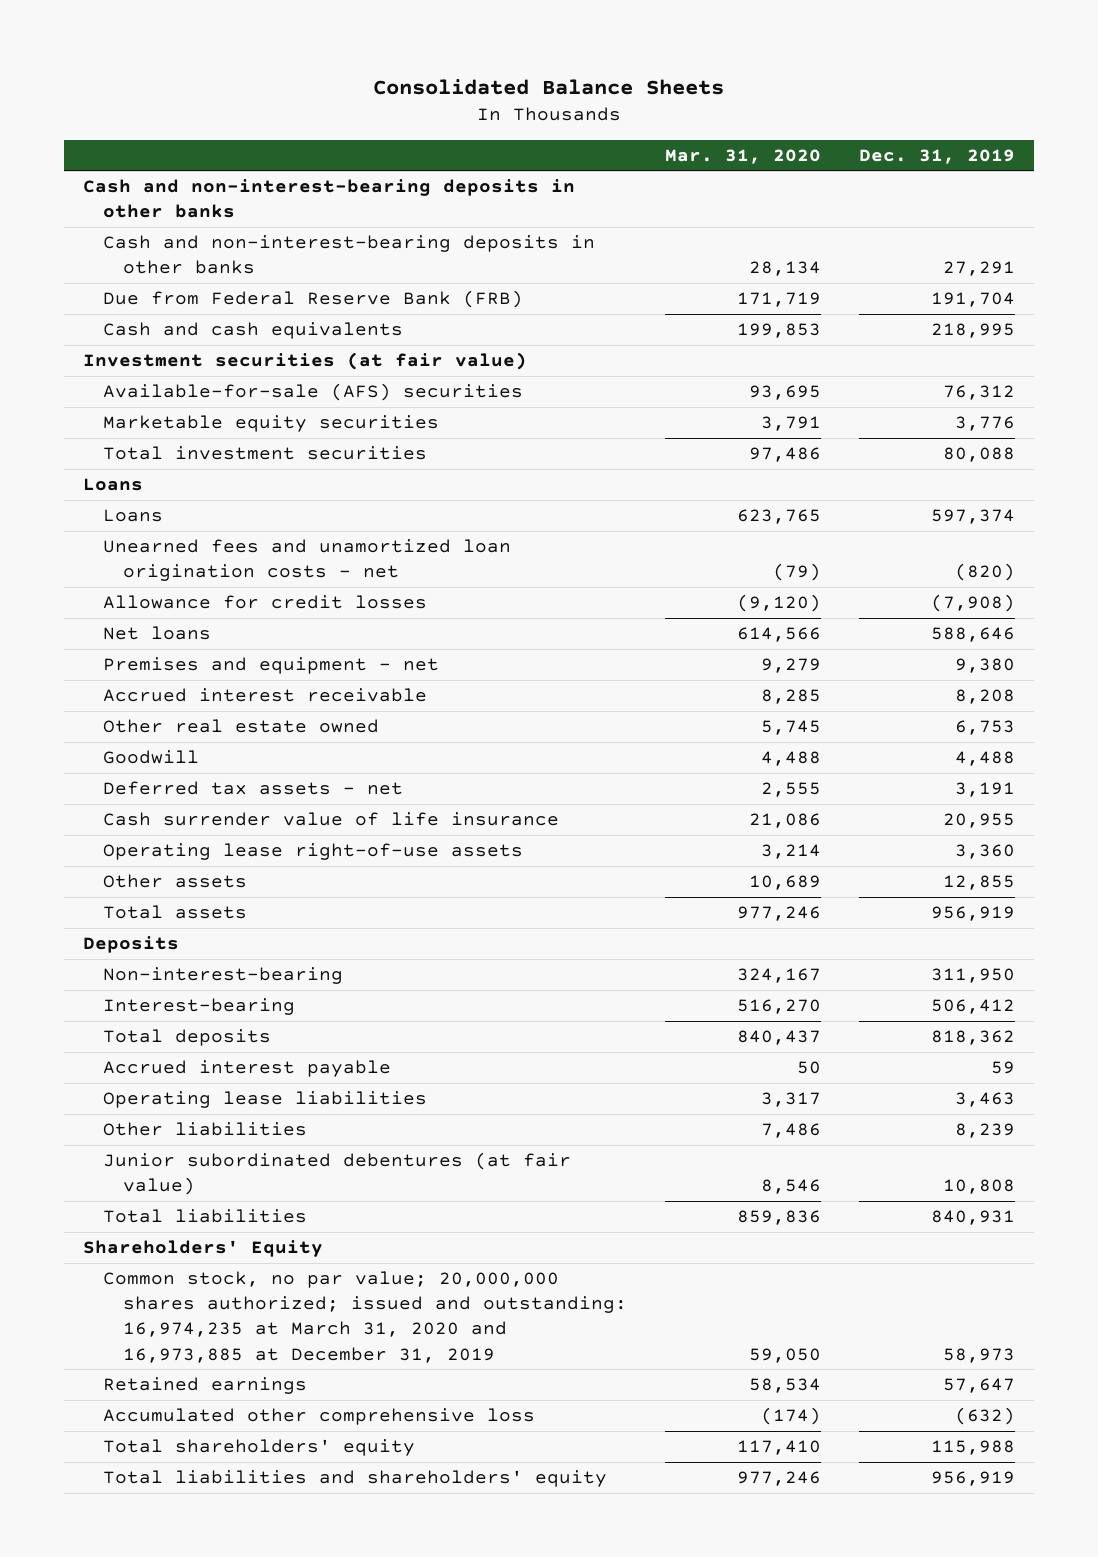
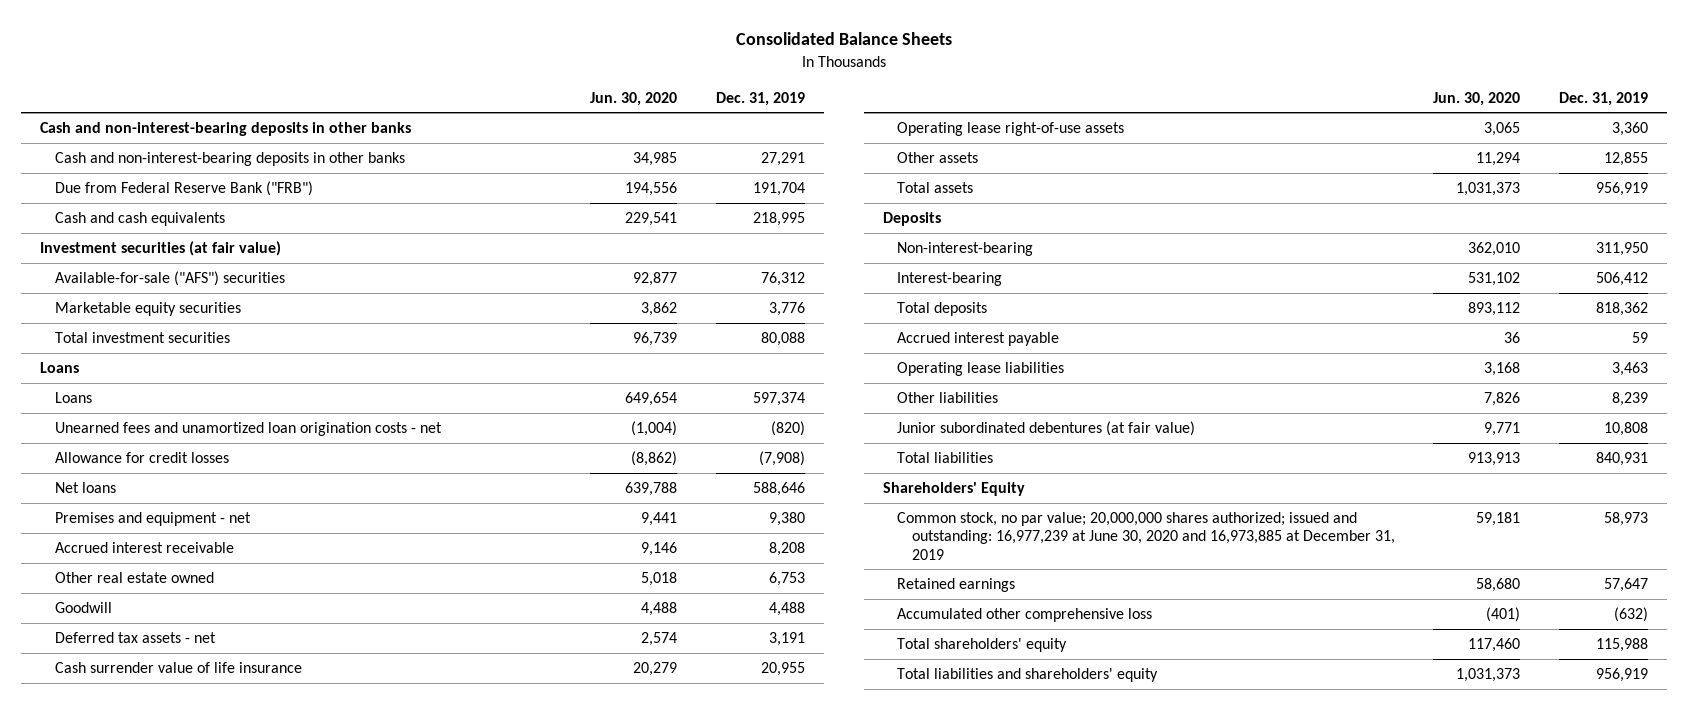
- | Mar. 31, 2020 | Dec. 31, 2019
+ | Jun. 30, 2020 | Dec. 31, 2019
- Due from Federal Reserve Bank (FRB) | 171,719 | 191,704
+ Due from Federal Reserve Bank ("FRB") | 194,556 | 191,704
- Available-for-sale (AFS) securities | 93,695 | 76,312
+ Available-for-sale ("AFS") securities | 92,877 | 76,312
- Common stock, no par value; 20,000,000 shares authorized; issued and outstanding: 16,974,235 at March 31, 2020 and 16,973,885 at December 31, 2019 | 59,050 | 58,973
+ Common stock, no par value; 20,000,000 shares authorized; issued and outstanding: 16,977,239 at June 30, 2020 and 16,973,885 at December 31, 2019 | 59,181 | 58,973

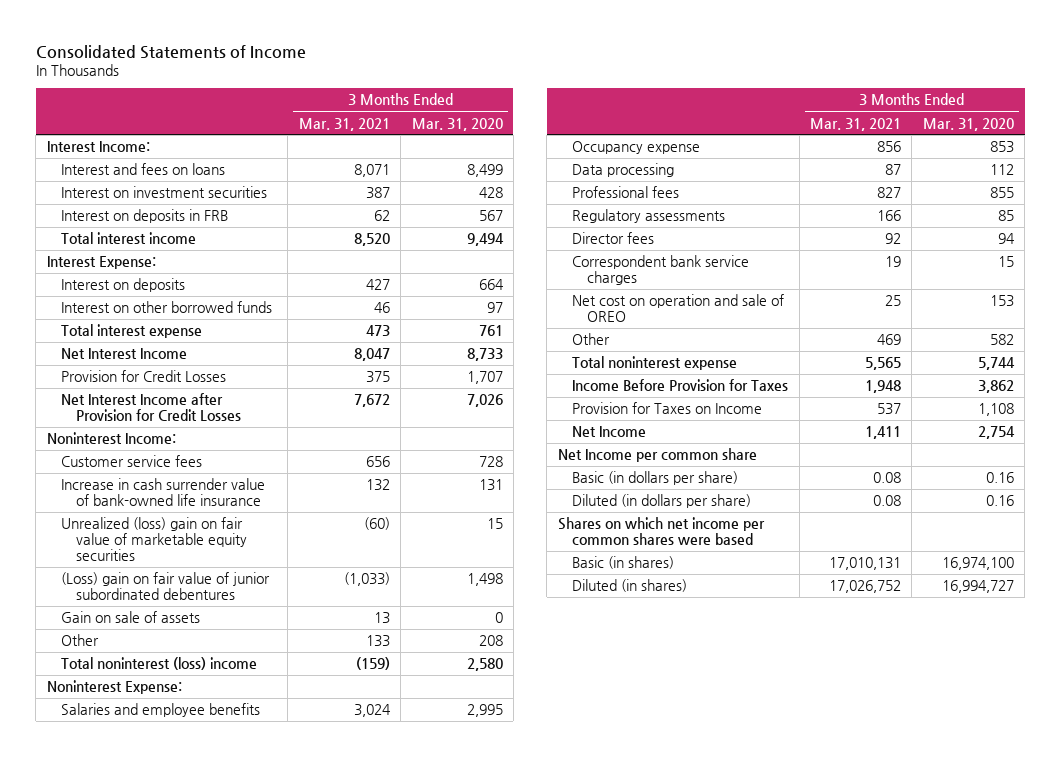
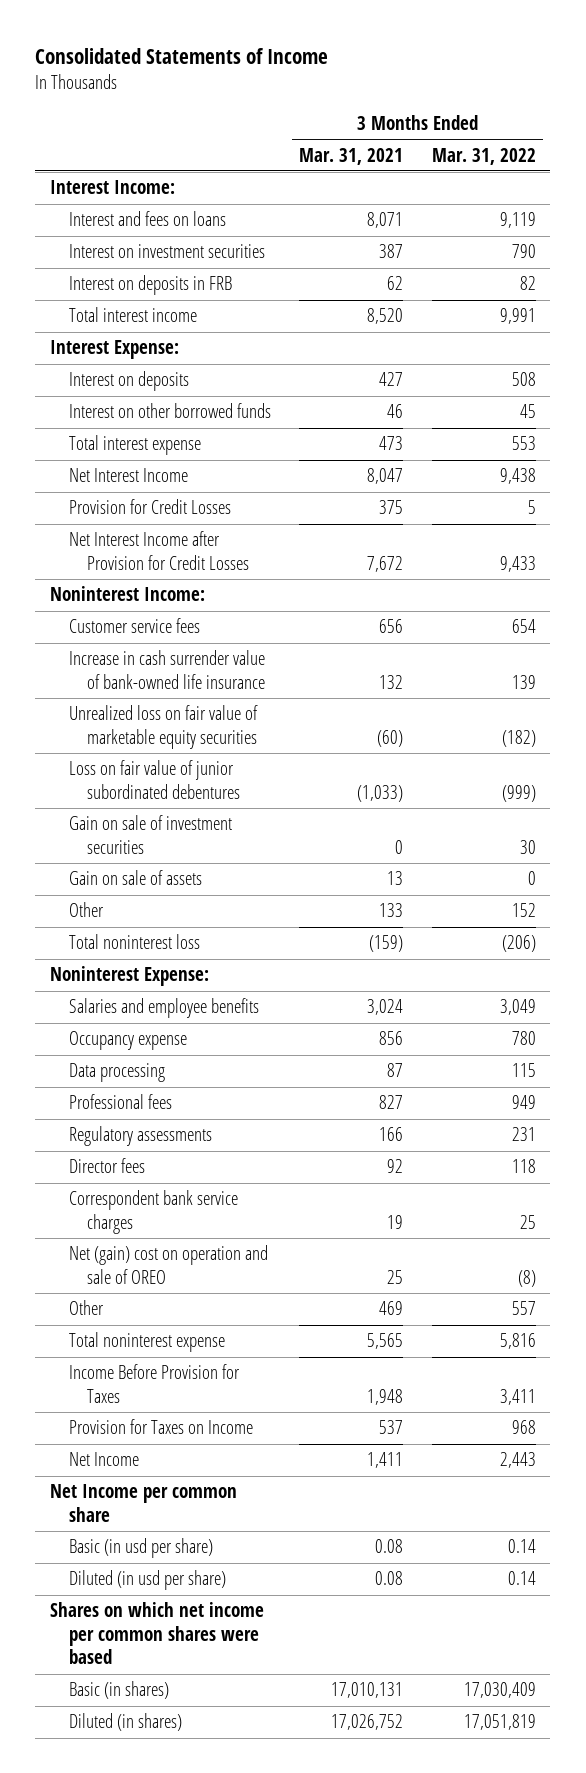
- | 3 Months Ended Mar. 31, 2021 | 3 Months Ended Mar. 31, 2020
+ | 3 Months Ended Mar. 31, 2021 | 3 Months Ended Mar. 31, 2022
- Unrealized (loss) gain on fair value of marketable equity securities | (60) | 15
- (Loss) gain on fair value of junior subordinated debentures | (1,033) | 1,498
+ Unrealized loss on fair value of marketable equity securities | (60) | (182)
+ Loss on fair value of junior subordinated debentures | (1,033) | (999)
+ Gain on sale of investment securities | 0 | 30
- Total noninterest (loss) income | (159) | 2,580
+ Total noninterest loss | (159) | (206)
- Net cost on operation and sale of OREO | 25 | 153
+ Net (gain) cost on operation and sale of OREO | 25 | (8)
- Basic (in dollars per share) | 0.08 | 0.16
- Diluted (in dollars per share) | 0.08 | 0.16
+ Basic (in usd per share) | 0.08 | 0.14
+ Diluted (in usd per share) | 0.08 | 0.14

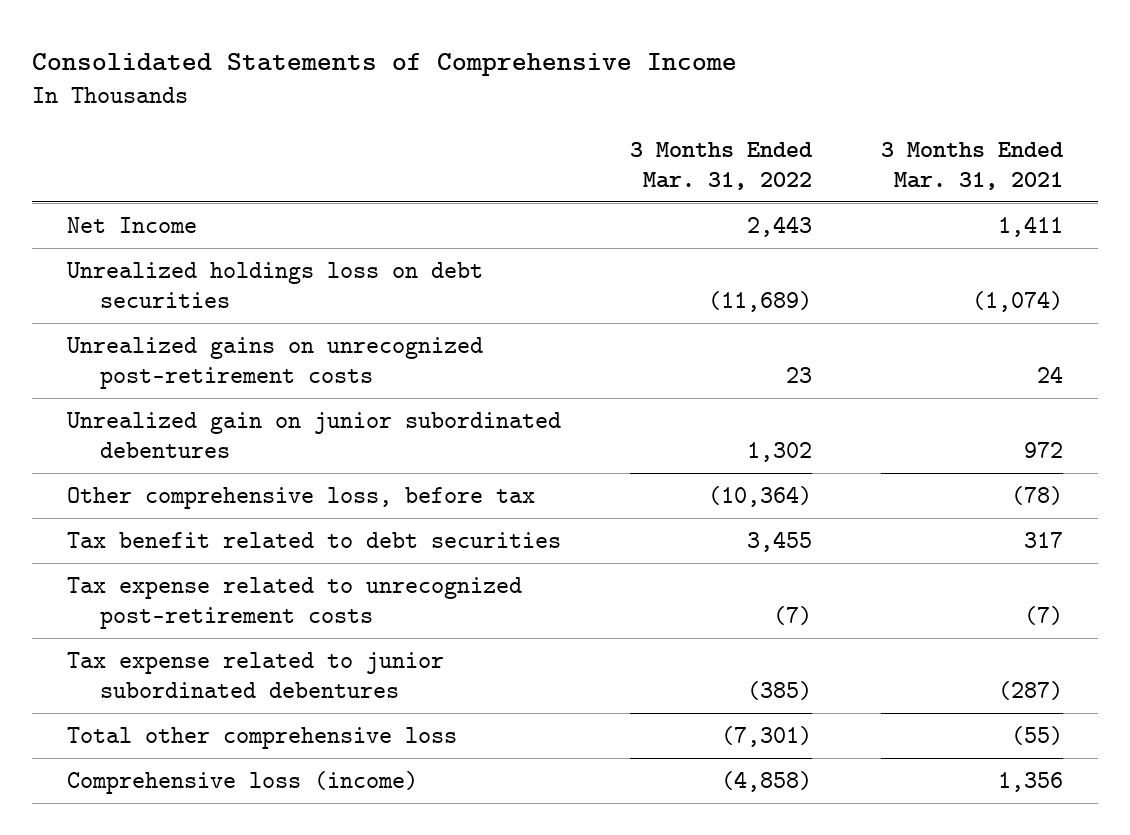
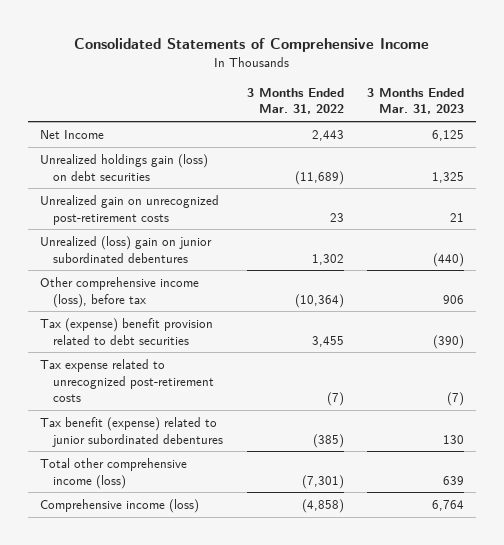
- | 3 Months Ended Mar. 31, 2022 | 3 Months Ended Mar. 31, 2021
+ | 3 Months Ended Mar. 31, 2022 | 3 Months Ended Mar. 31, 2023
- Unrealized holdings loss on debt securities | (11,689) | (1,074)
- Unrealized gains on unrecognized post-retirement costs | 23 | 24
- Unrealized gain on junior subordinated debentures | 1,302 | 972
- Other comprehensive loss, before tax | (10,364) | (78)
- Tax benefit related to debt securities | 3,455 | 317
+ Unrealized holdings gain (loss) on debt securities | (11,689) | 1,325
+ Unrealized gain on unrecognized post-retirement costs | 23 | 21
+ Unrealized (loss) gain on junior subordinated debentures | 1,302 | (440)
+ Other comprehensive income (loss), before tax | (10,364) | 906
+ Tax (expense) benefit provision related to debt securities | 3,455 | (390)
- Tax expense related to junior subordinated debentures | (385) | (287)
- Total other comprehensive loss | (7,301) | (55)
- Comprehensive loss (income) | (4,858) | 1,356
+ Tax benefit (expense) related to junior subordinated debentures | (385) | 130
+ Total other comprehensive income (loss) | (7,301) | 639
+ Comprehensive income (loss) | (4,858) | 6,764

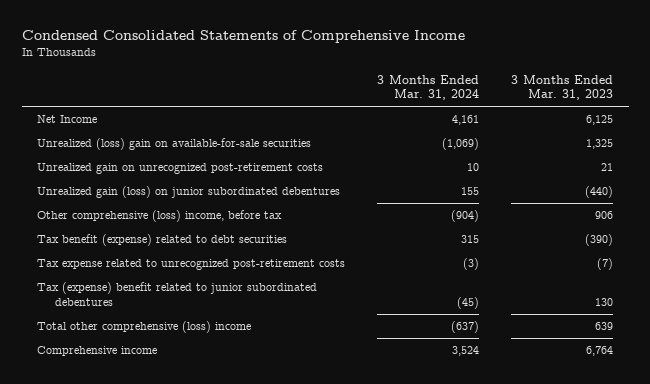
- Consolidated Statements of Comprehensive Income
+ Condensed Consolidated Statements of Comprehensive Income
- | 3 Months Ended Mar. 31, 2022 | 3 Months Ended Mar. 31, 2023
+ | 3 Months Ended Mar. 31, 2024 | 3 Months Ended Mar. 31, 2023
- Unrealized holdings gain (loss) on debt securities | (11,689) | 1,325
+ Unrealized (loss) gain on available-for-sale securities | (1,069) | 1,325
- Unrealized (loss) gain on junior subordinated debentures | 1,302 | (440)
- Other comprehensive income (loss), before tax | (10,364) | 906
- Tax (expense) benefit provision related to debt securities | 3,455 | (390)
+ Unrealized gain (loss) on junior subordinated debentures | 155 | (440)
+ Other comprehensive (loss) income, before tax | (904) | 906
+ Tax benefit (expense) related to debt securities | 315 | (390)
- Tax benefit (expense) related to junior subordinated debentures | (385) | 130
- Total other comprehensive income (loss) | (7,301) | 639
- Comprehensive income (loss) | (4,858) | 6,764
+ Tax (expense) benefit related to junior subordinated debentures | (45) | 130
+ Total other comprehensive (loss) income | (637) | 639
+ Comprehensive income | 3,524 | 6,764

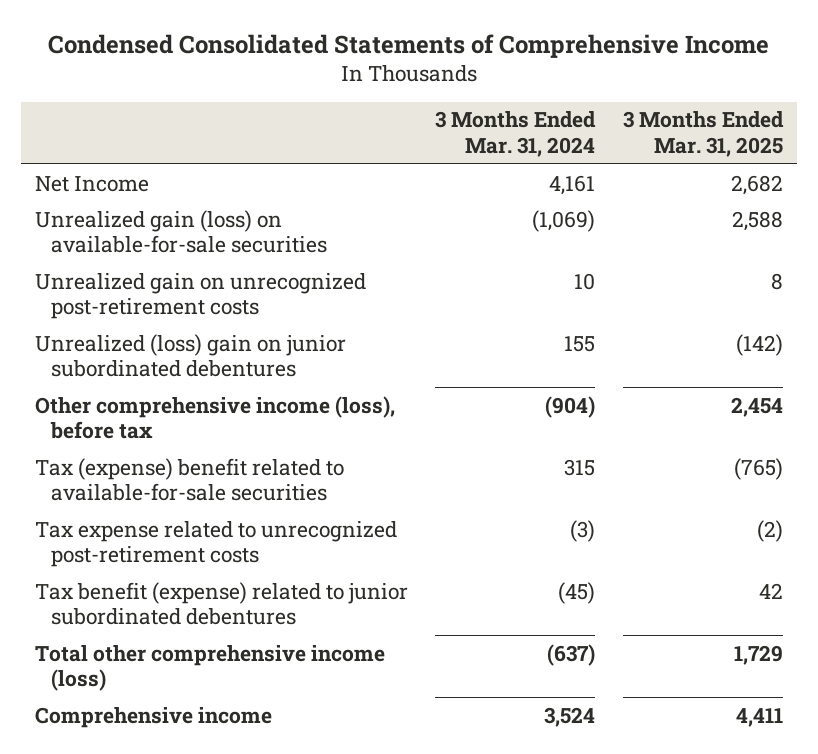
- | 3 Months Ended Mar. 31, 2024 | 3 Months Ended Mar. 31, 2023
+ | 3 Months Ended Mar. 31, 2024 | 3 Months Ended Mar. 31, 2025
- Unrealized (loss) gain on available-for-sale securities | (1,069) | 1,325
+ Unrealized gain (loss) on available-for-sale securities | (1,069) | 2,588
- Unrealized gain (loss) on junior subordinated debentures | 155 | (440)
- Other comprehensive (loss) income, before tax | (904) | 906
- Tax benefit (expense) related to debt securities | 315 | (390)
+ Unrealized (loss) gain on junior subordinated debentures | 155 | (142)
+ Other comprehensive income (loss), before tax | (904) | 2,454
+ Tax (expense) benefit related to available-for-sale securities | 315 | (765)
- Tax (expense) benefit related to junior subordinated debentures | (45) | 130
- Total other comprehensive (loss) income | (637) | 639
+ Tax benefit (expense) related to junior subordinated debentures | (45) | 42
+ Total other comprehensive income (loss) | (637) | 1,729

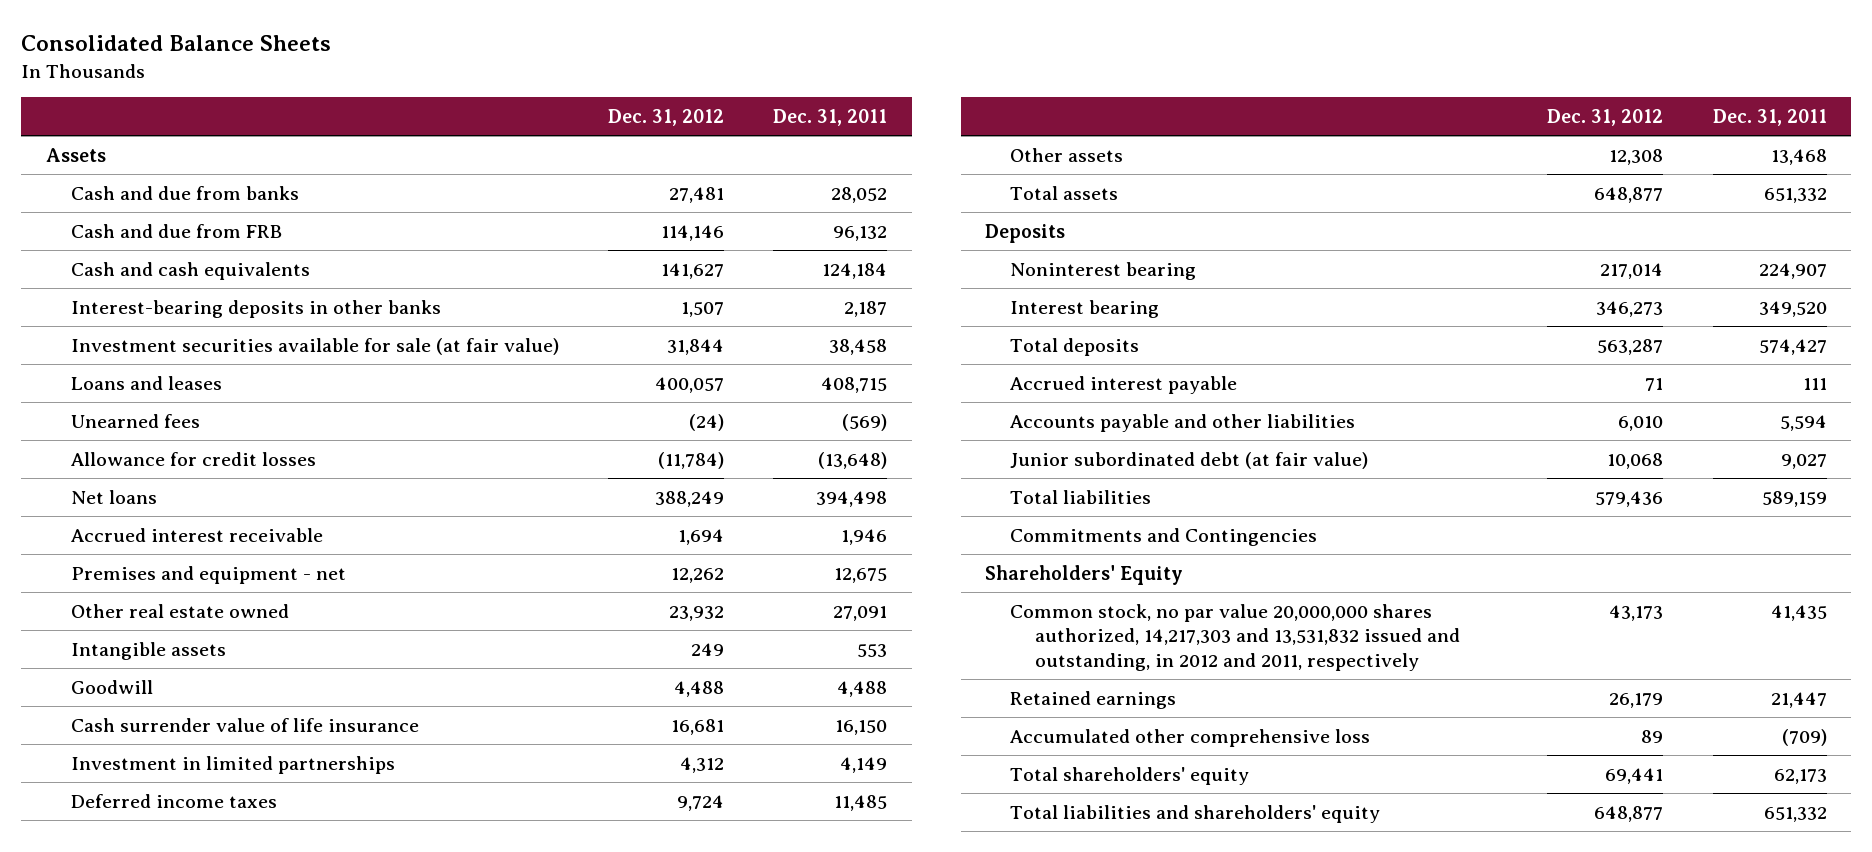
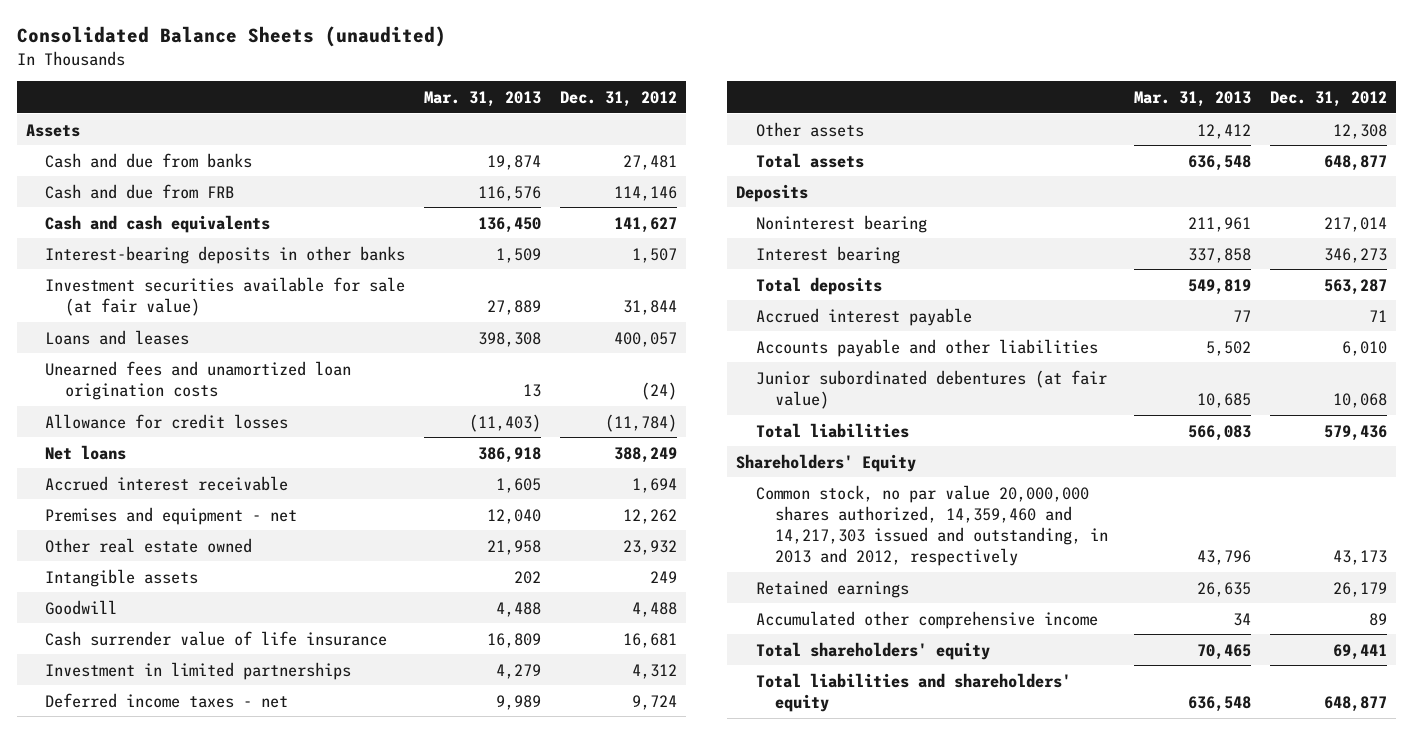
- Consolidated Balance Sheets
+ Consolidated Balance Sheets (unaudited)
- | Dec. 31, 2012 | Dec. 31, 2011
+ | Mar. 31, 2013 | Dec. 31, 2012
- Unearned fees | (24) | (569)
+ Unearned fees and unamortized loan origination costs | 13 | (24)
- Deferred income taxes | 9,724 | 11,485
+ Deferred income taxes - net | 9,989 | 9,724
- Junior subordinated debt (at fair value) | 10,068 | 9,027
+ Junior subordinated debentures (at fair value) | 10,685 | 10,068
- Commitments and Contingencies
- Common stock, no par value 20,000,000 shares authorized, 14,217,303 and 13,531,832 issued and outstanding, in 2012 and 2011, respectively | 43,173 | 41,435
+ Common stock, no par value 20,000,000 shares authorized, 14,359,460 and 14,217,303 issued and outstanding, in 2013 and 2012, respectively | 43,796 | 43,173
- Accumulated other comprehensive loss | 89 | (709)
+ Accumulated other comprehensive income | 34 | 89

